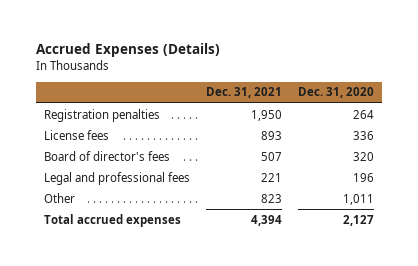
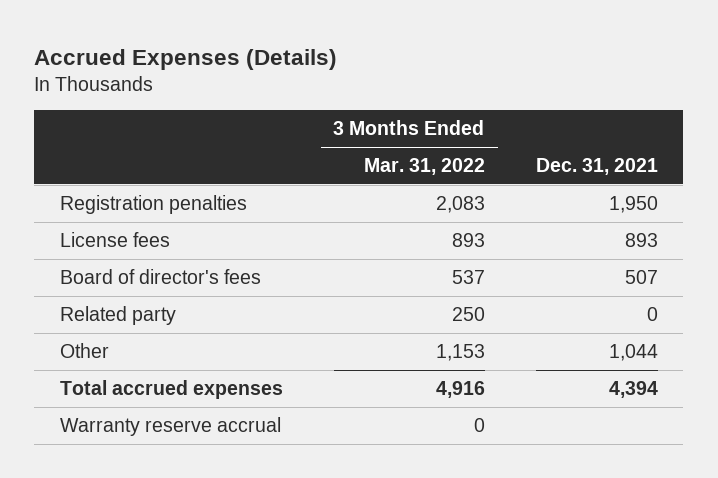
- | Dec. 31, 2021 | Dec. 31, 2020
+ | 3 Months Ended Mar. 31, 2022 | Dec. 31, 2021
- Legal and professional fees | 221 | 196
- Other | 823 | 1,011
+ Related party | 250 | 0
+ Other | 1,153 | 1,044
+ Warranty reserve accrual | 0 |

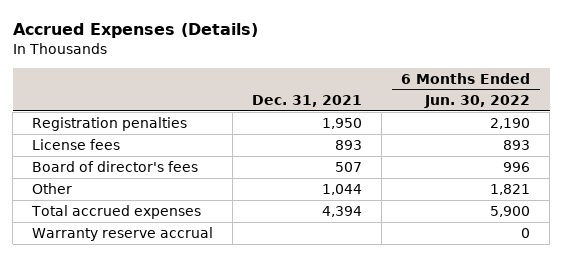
- | 3 Months Ended Mar. 31, 2022 | Dec. 31, 2021
+ | Dec. 31, 2021 | 6 Months Ended Jun. 30, 2022
- Related party | 250 | 0

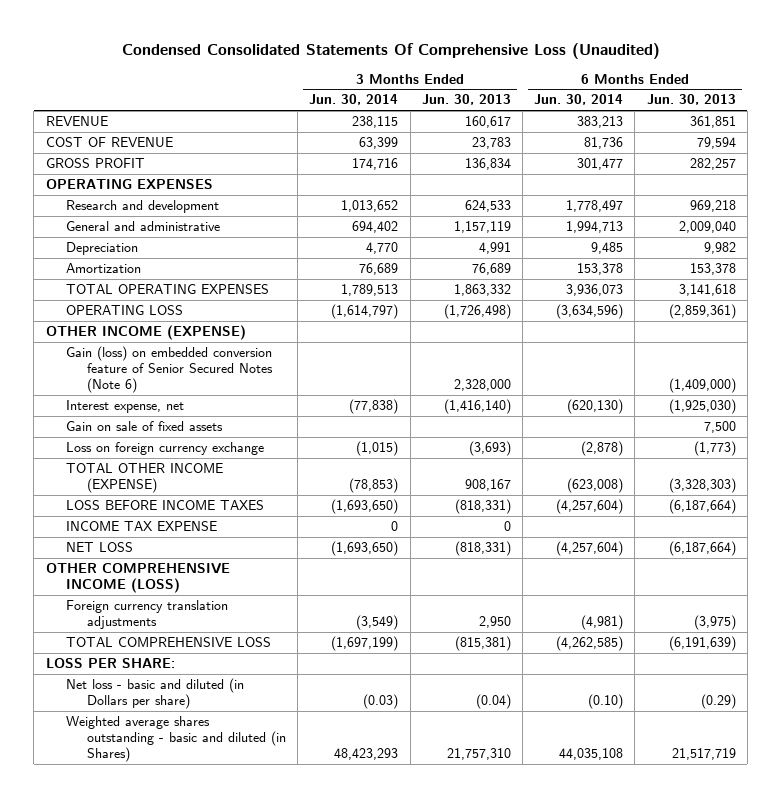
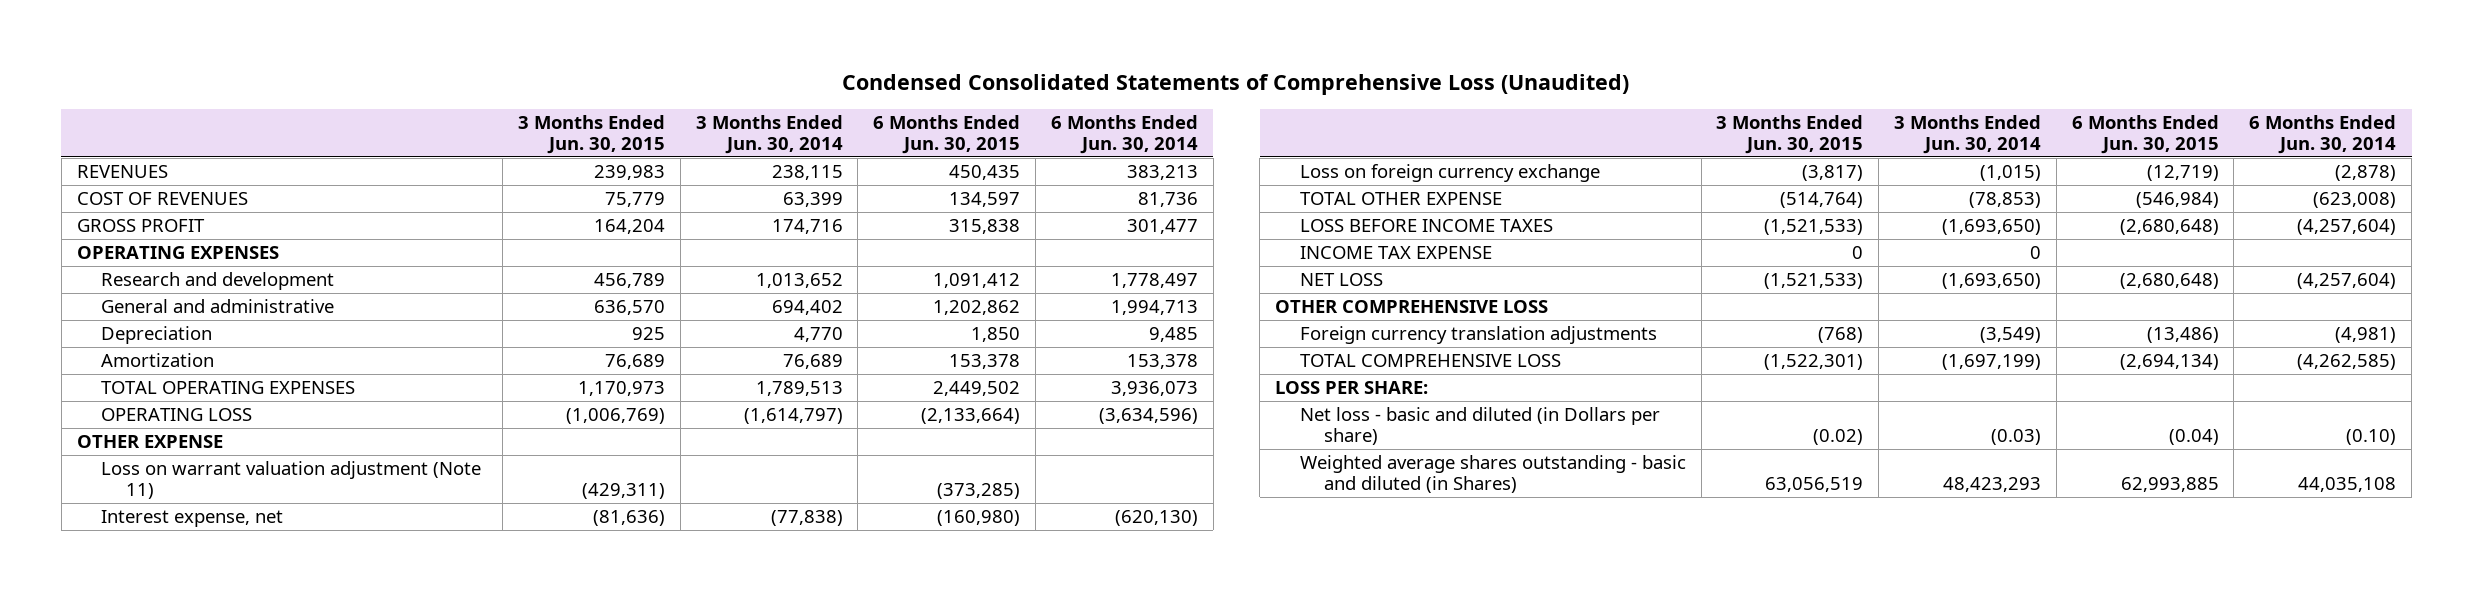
- Condensed Consolidated Statements Of Comprehensive Loss (Unaudited)
+ Condensed Consolidated Statements of Comprehensive Loss (Unaudited)
- | 3 Months Ended Jun. 30, 2014 | 3 Months Ended Jun. 30, 2013 | 6 Months Ended Jun. 30, 2014 | 6 Months Ended Jun. 30, 2013
+ | 3 Months Ended Jun. 30, 2015 | 3 Months Ended Jun. 30, 2014 | 6 Months Ended Jun. 30, 2015 | 6 Months Ended Jun. 30, 2014
- REVENUE | 238,115 | 160,617 | 383,213 | 361,851
- COST OF REVENUE | 63,399 | 23,783 | 81,736 | 79,594
+ REVENUES | 239,983 | 238,115 | 450,435 | 383,213
+ COST OF REVENUES | 75,779 | 63,399 | 134,597 | 81,736
- OTHER INCOME (EXPENSE)
- Gain (loss) on embedded conversion feature of Senior Secured Notes (Note 6) | | 2,328,000 | | (1,409,000)
+ OTHER EXPENSE
+ Loss on warrant valuation adjustment (Note 11) | (429,311) | | (373,285) |
- Gain on sale of fixed assets | | | | 7,500
- TOTAL OTHER INCOME (EXPENSE) | (78,853) | 908,167 | (623,008) | (3,328,303)
+ TOTAL OTHER EXPENSE | (514,764) | (78,853) | (546,984) | (623,008)
- OTHER COMPREHENSIVE INCOME (LOSS)
+ OTHER COMPREHENSIVE LOSS

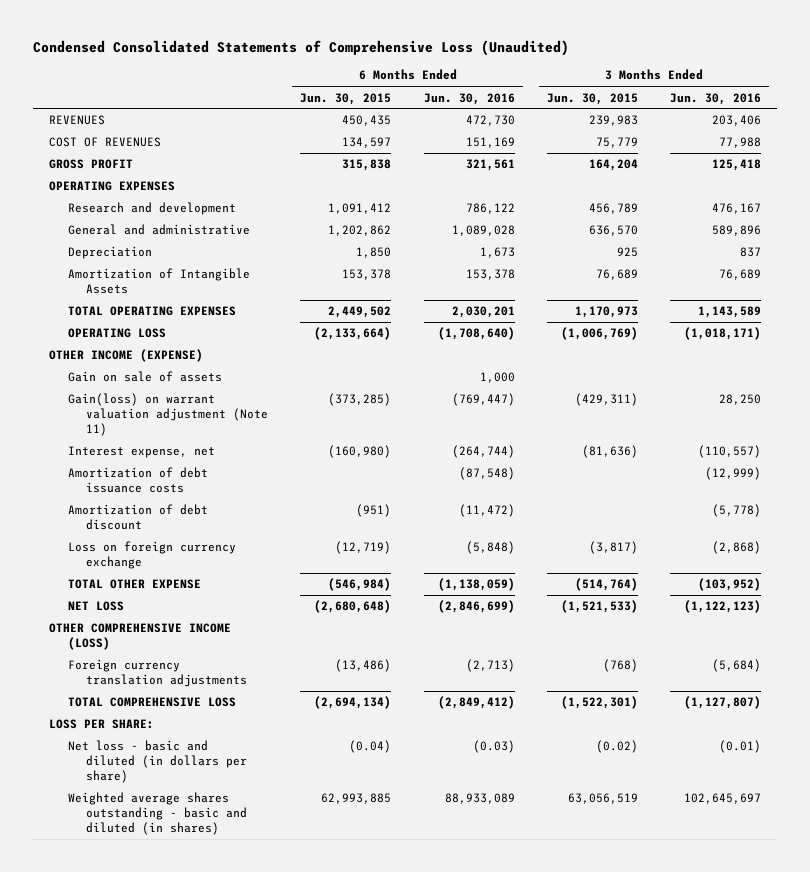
- | 3 Months Ended Jun. 30, 2015 | 3 Months Ended Jun. 30, 2014 | 6 Months Ended Jun. 30, 2015 | 6 Months Ended Jun. 30, 2014
+ | 6 Months Ended Jun. 30, 2015 | 6 Months Ended Jun. 30, 2016 | 3 Months Ended Jun. 30, 2015 | 3 Months Ended Jun. 30, 2016
- Amortization | 76,689 | 76,689 | 153,378 | 153,378
+ Amortization of Intangible Assets | 153,378 | 153,378 | 76,689 | 76,689
- OTHER EXPENSE
- Loss on warrant valuation adjustment (Note 11) | (429,311) | | (373,285) |
+ OTHER INCOME (EXPENSE)
+ Gain on sale of assets | | 1,000 | |
+ Gain(loss) on warrant valuation adjustment (Note 11) | (373,285) | (769,447) | (429,311) | 28,250
+ Amortization of debt issuance costs | | (87,548) | | (12,999)
+ Amortization of debt discount | (951) | (11,472) | | (5,778)
- LOSS BEFORE INCOME TAXES | (1,521,533) | (1,693,650) | (2,680,648) | (4,257,604)
- INCOME TAX EXPENSE | 0 | 0 | |
- OTHER COMPREHENSIVE LOSS
+ OTHER COMPREHENSIVE INCOME (LOSS)
- Net loss - basic and diluted (in Dollars per share) | (0.02) | (0.03) | (0.04) | (0.10)
- Weighted average shares outstanding - basic and diluted (in Shares) | 63,056,519 | 48,423,293 | 62,993,885 | 44,035,108
+ Net loss - basic and diluted (in dollars per share) | (0.04) | (0.03) | (0.02) | (0.01)
+ Weighted average shares outstanding - basic and diluted (in shares) | 62,993,885 | 88,933,089 | 63,056,519 | 102,645,697

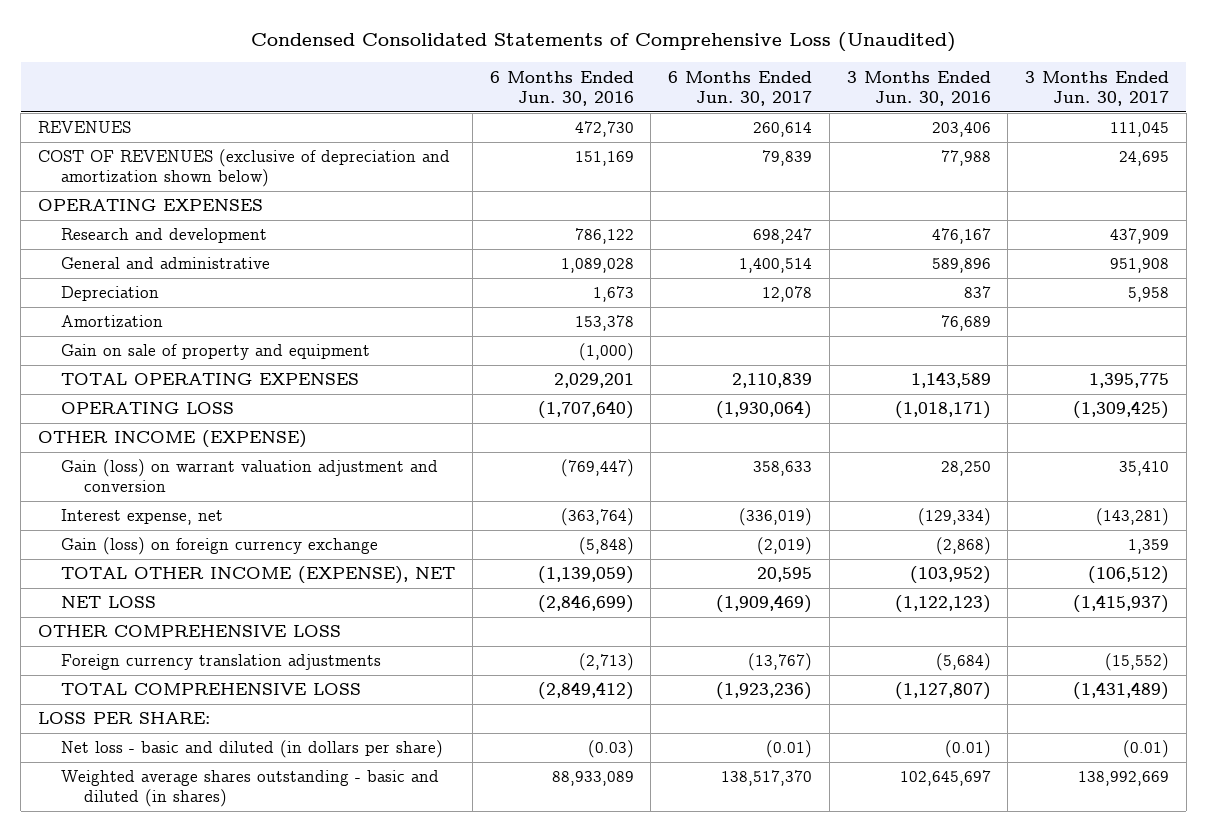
- | 6 Months Ended Jun. 30, 2015 | 6 Months Ended Jun. 30, 2016 | 3 Months Ended Jun. 30, 2015 | 3 Months Ended Jun. 30, 2016
+ | 6 Months Ended Jun. 30, 2016 | 6 Months Ended Jun. 30, 2017 | 3 Months Ended Jun. 30, 2016 | 3 Months Ended Jun. 30, 2017
- COST OF REVENUES | 134,597 | 151,169 | 75,779 | 77,988
- GROSS PROFIT | 315,838 | 321,561 | 164,204 | 125,418
+ COST OF REVENUES (exclusive of depreciation and amortization shown below) | 151,169 | 79,839 | 77,988 | 24,695
- Amortization of Intangible Assets | 153,378 | 153,378 | 76,689 | 76,689
- TOTAL OPERATING EXPENSES | 2,449,502 | 2,030,201 | 1,170,973 | 1,143,589
- OPERATING LOSS | (2,133,664) | (1,708,640) | (1,006,769) | (1,018,171)
+ Amortization | 153,378 | | 76,689 |
+ Gain on sale of property and equipment | (1,000) | | |
+ TOTAL OPERATING EXPENSES | 2,029,201 | 2,110,839 | 1,143,589 | 1,395,775
+ OPERATING LOSS | (1,707,640) | (1,930,064) | (1,018,171) | (1,309,425)
- Gain on sale of assets | | 1,000 | |
- Gain(loss) on warrant valuation adjustment (Note 11) | (373,285) | (769,447) | (429,311) | 28,250
- Interest expense, net | (160,980) | (264,744) | (81,636) | (110,557)
- Amortization of debt issuance costs | | (87,548) | | (12,999)
- Amortization of debt discount | (951) | (11,472) | | (5,778)
- Loss on foreign currency exchange | (12,719) | (5,848) | (3,817) | (2,868)
- TOTAL OTHER EXPENSE | (546,984) | (1,138,059) | (514,764) | (103,952)
+ Gain (loss) on warrant valuation adjustment and conversion | (769,447) | 358,633 | 28,250 | 35,410
+ Interest expense, net | (363,764) | (336,019) | (129,334) | (143,281)
+ Gain (loss) on foreign currency exchange | (5,848) | (2,019) | (2,868) | 1,359
+ TOTAL OTHER INCOME (EXPENSE), NET | (1,139,059) | 20,595 | (103,952) | (106,512)
- OTHER COMPREHENSIVE INCOME (LOSS)
+ OTHER COMPREHENSIVE LOSS

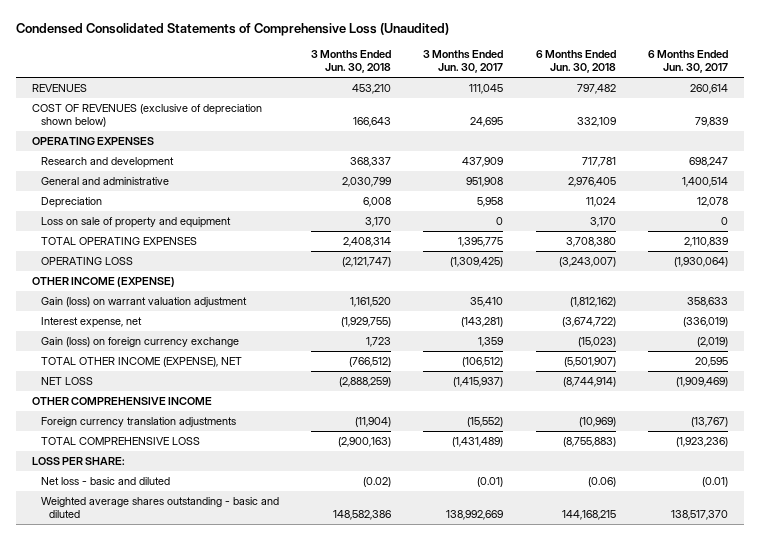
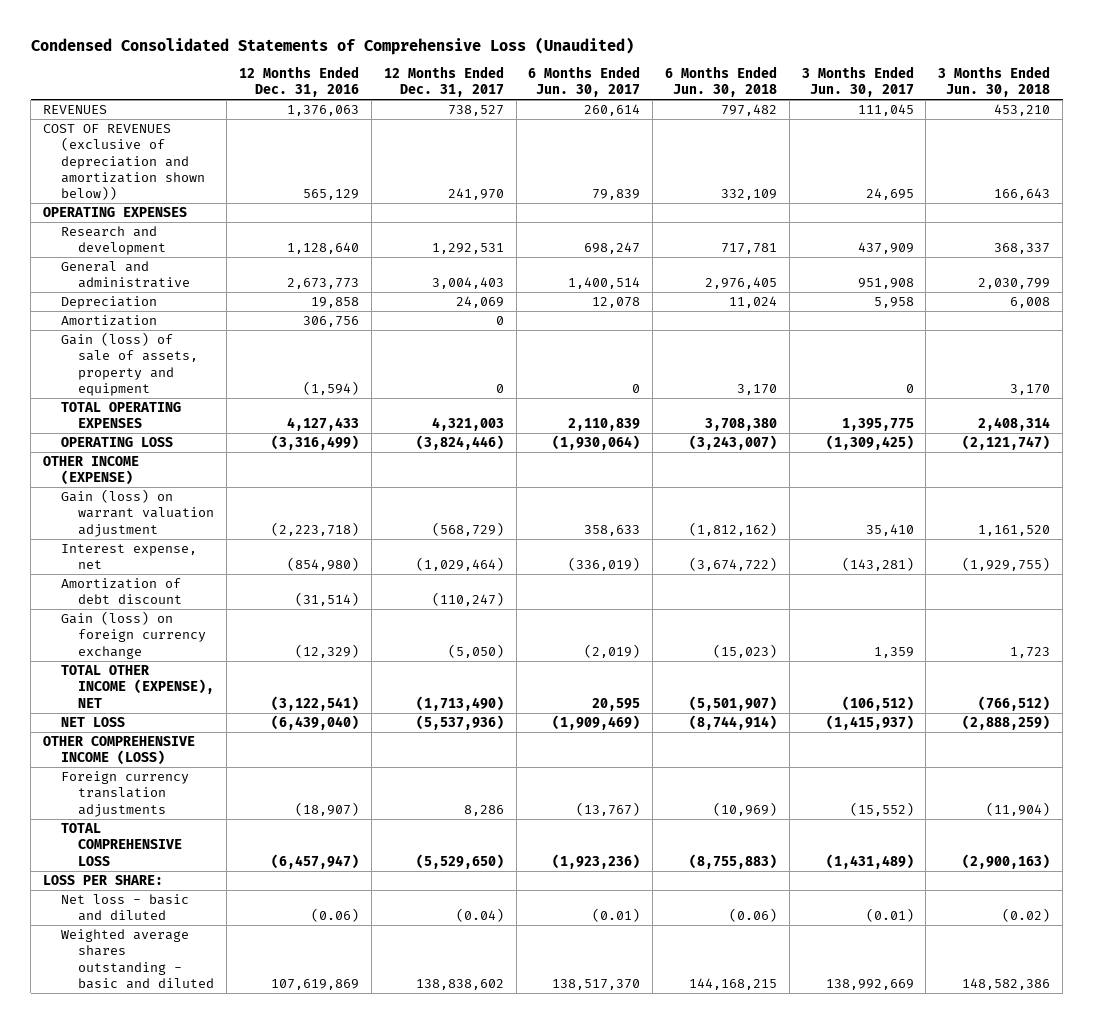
- | 3 Months Ended Jun. 30, 2018 | 3 Months Ended Jun. 30, 2017 | 6 Months Ended Jun. 30, 2018 | 6 Months Ended Jun. 30, 2017
+ | 12 Months Ended Dec. 31, 2016 | 12 Months Ended Dec. 31, 2017 | 6 Months Ended Jun. 30, 2017 | 6 Months Ended Jun. 30, 2018 | 3 Months Ended Jun. 30, 2017 | 3 Months Ended Jun. 30, 2018
- COST OF REVENUES (exclusive of depreciation shown below) | 166,643 | 24,695 | 332,109 | 79,839
+ COST OF REVENUES (exclusive of depreciation and amortization shown below)) | 565,129 | 241,970 | 79,839 | 332,109 | 24,695 | 166,643
- Loss on sale of property and equipment | 3,170 | 0 | 3,170 | 0
+ Amortization | 306,756 | 0 | | | |
+ Gain (loss) of sale of assets, property and equipment | (1,594) | 0 | 0 | 3,170 | 0 | 3,170
+ Amortization of debt discount | (31,514) | (110,247) | | | |
- OTHER COMPREHENSIVE INCOME
+ OTHER COMPREHENSIVE INCOME (LOSS)

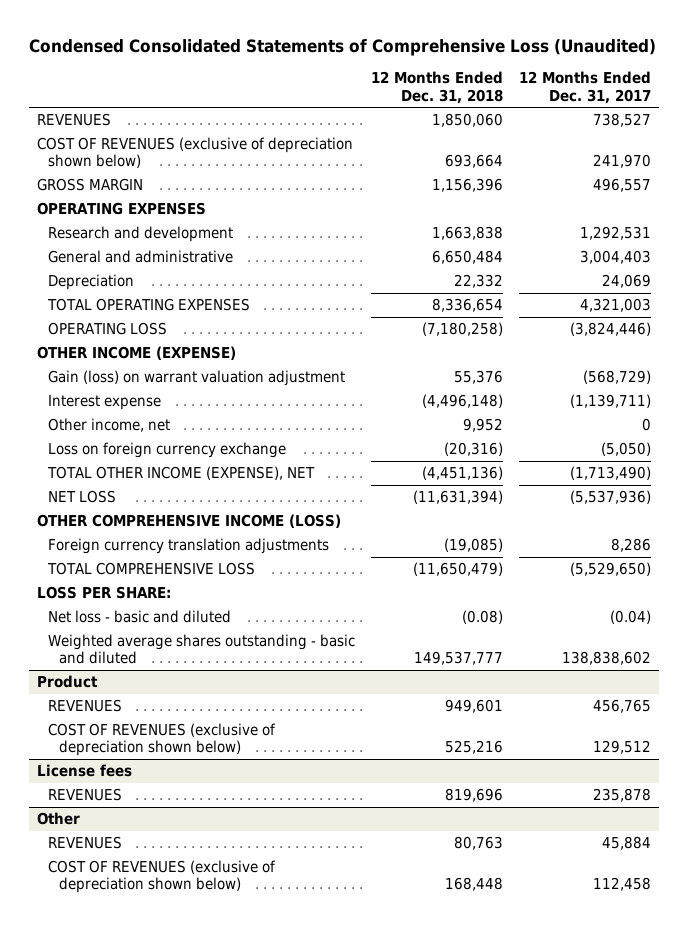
- | 12 Months Ended Dec. 31, 2016 | 12 Months Ended Dec. 31, 2017 | 6 Months Ended Jun. 30, 2017 | 6 Months Ended Jun. 30, 2018 | 3 Months Ended Jun. 30, 2017 | 3 Months Ended Jun. 30, 2018
+ | 12 Months Ended Dec. 31, 2018 | 12 Months Ended Dec. 31, 2017
- COST OF REVENUES (exclusive of depreciation and amortization shown below)) | 565,129 | 241,970 | 79,839 | 332,109 | 24,695 | 166,643
+ COST OF REVENUES (exclusive of depreciation shown below) | 693,664 | 241,970
+ GROSS MARGIN | 1,156,396 | 496,557
- Amortization | 306,756 | 0 | | | |
- Gain (loss) of sale of assets, property and equipment | (1,594) | 0 | 0 | 3,170 | 0 | 3,170
- Interest expense, net | (854,980) | (1,029,464) | (336,019) | (3,674,722) | (143,281) | (1,929,755)
- Amortization of debt discount | (31,514) | (110,247) | | | |
- Gain (loss) on foreign currency exchange | (12,329) | (5,050) | (2,019) | (15,023) | 1,359 | 1,723
+ Interest expense | (4,496,148) | (1,139,711)
+ Other income, net | 9,952 | 0
+ Loss on foreign currency exchange | (20,316) | (5,050)
+ Product
+ REVENUES | 949,601 | 456,765
+ COST OF REVENUES (exclusive of depreciation shown below) | 525,216 | 129,512
+ License fees
+ REVENUES | 819,696 | 235,878
+ Other
+ REVENUES | 80,763 | 45,884
+ COST OF REVENUES (exclusive of depreciation shown below) | 168,448 | 112,458

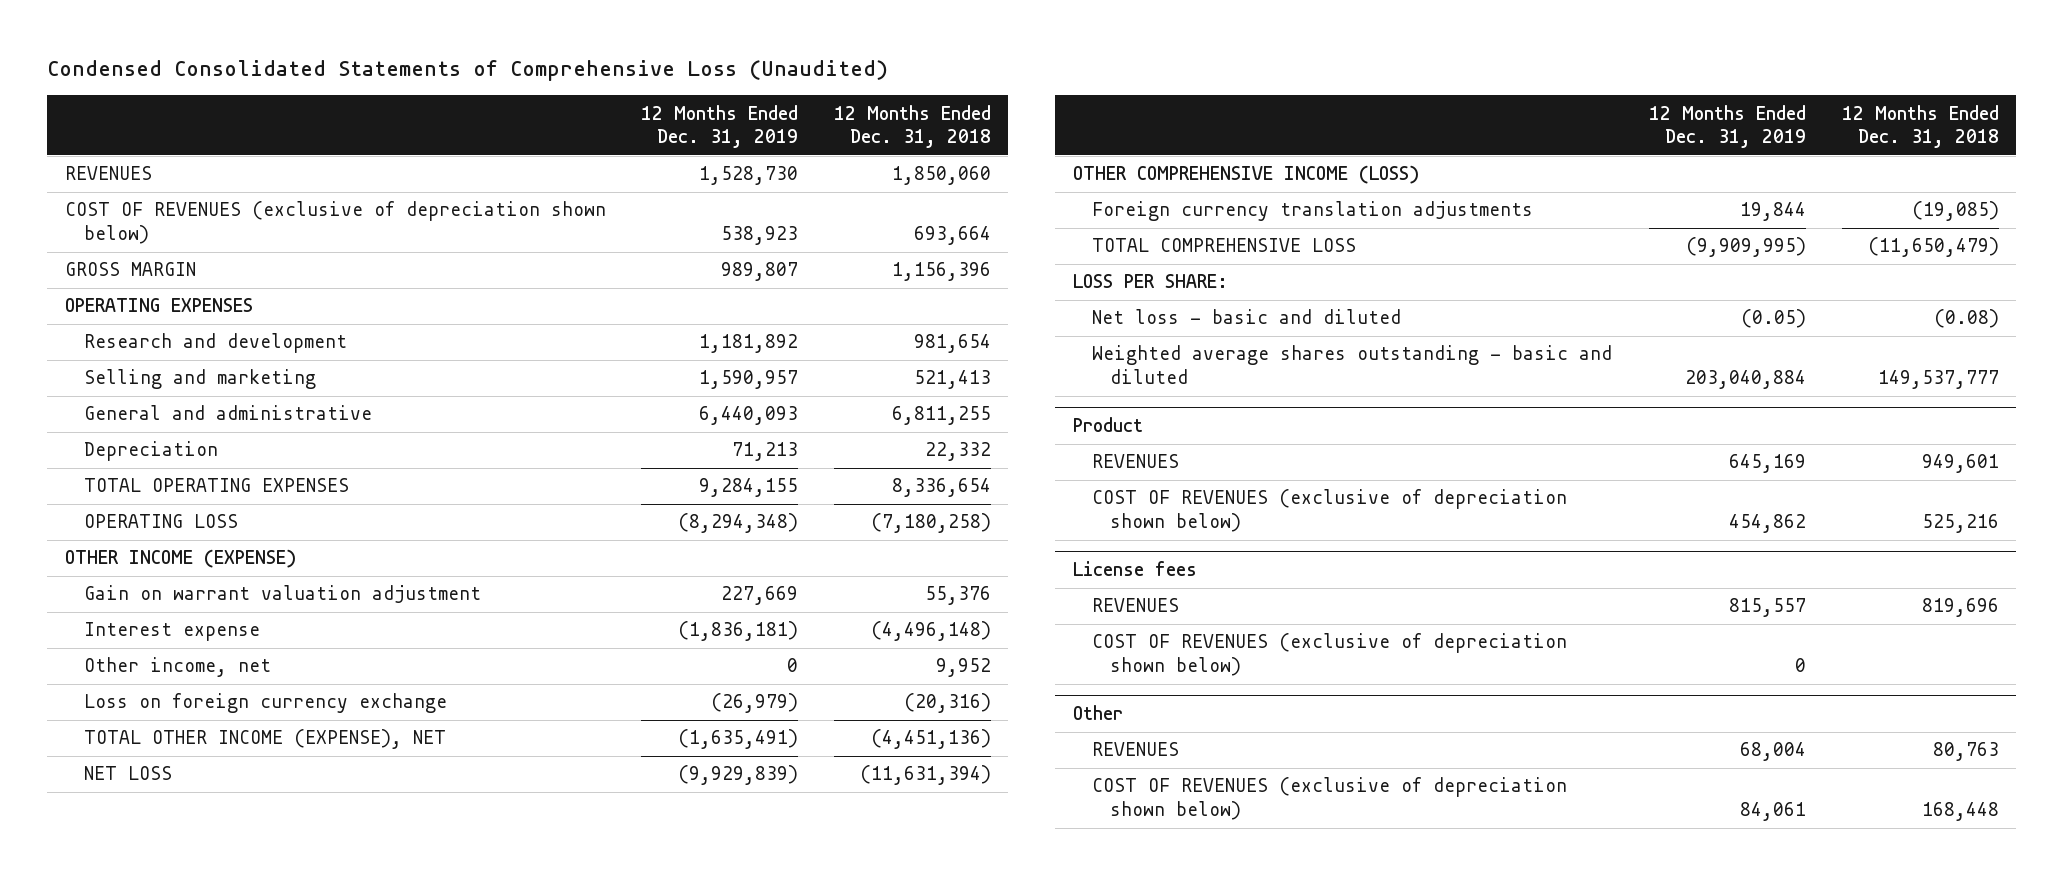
- | 12 Months Ended Dec. 31, 2018 | 12 Months Ended Dec. 31, 2017
+ | 12 Months Ended Dec. 31, 2019 | 12 Months Ended Dec. 31, 2018
- Research and development | 1,663,838 | 1,292,531
- General and administrative | 6,650,484 | 3,004,403
+ Research and development | 1,181,892 | 981,654
+ Selling and marketing | 1,590,957 | 521,413
+ General and administrative | 6,440,093 | 6,811,255
- Gain (loss) on warrant valuation adjustment | 55,376 | (568,729)
+ Gain on warrant valuation adjustment | 227,669 | 55,376
@ License fees
+ COST OF REVENUES (exclusive of depreciation shown below) | 0 |

